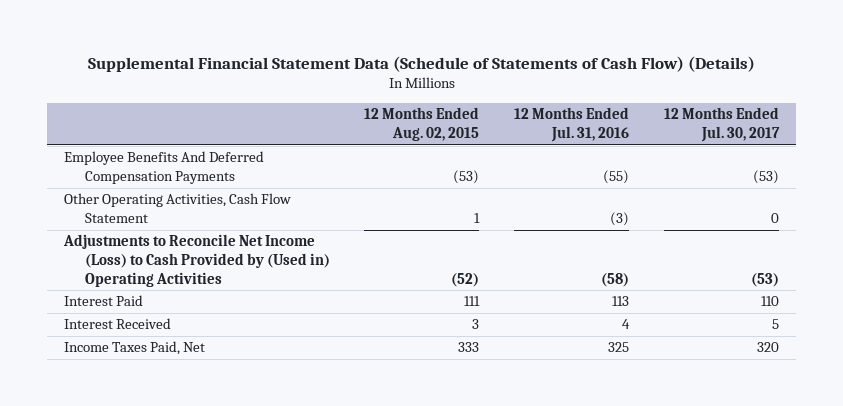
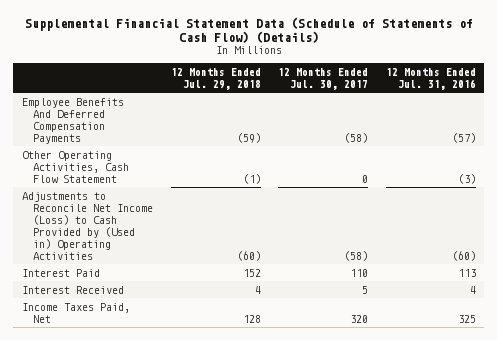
- | 12 Months Ended Aug. 02, 2015 | 12 Months Ended Jul. 31, 2016 | 12 Months Ended Jul. 30, 2017
+ | 12 Months Ended Jul. 29, 2018 | 12 Months Ended Jul. 30, 2017 | 12 Months Ended Jul. 31, 2016
- Employee Benefits And Deferred Compensation Payments | (53) | (55) | (53)
+ Employee Benefits And Deferred Compensation Payments | (59) | (58) | (57)
- Adjustments to Reconcile Net Income (Loss) to Cash Provided by (Used in) Operating Activities | (52) | (58) | (53)
+ Adjustments to Reconcile Net Income (Loss) to Cash Provided by (Used in) Operating Activities | (60) | (58) | (60)

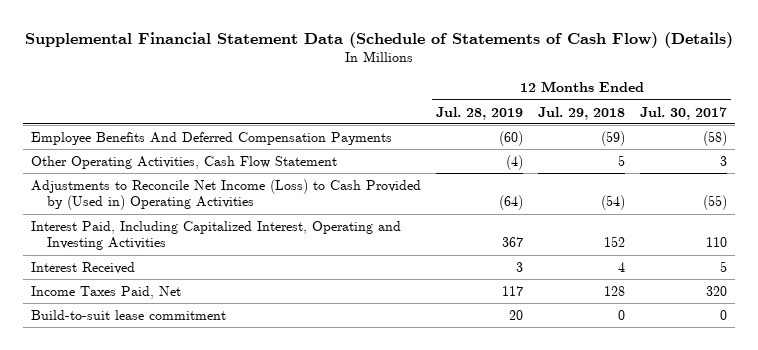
- | 12 Months Ended Jul. 29, 2018 | 12 Months Ended Jul. 30, 2017 | 12 Months Ended Jul. 31, 2016
+ | 12 Months Ended Jul. 28, 2019 | 12 Months Ended Jul. 29, 2018 | 12 Months Ended Jul. 30, 2017
- Other Operating Activities, Cash Flow Statement | (1) | 0 | (3)
- Adjustments to Reconcile Net Income (Loss) to Cash Provided by (Used in) Operating Activities | (60) | (58) | (60)
- Interest Paid | 152 | 110 | 113
+ Other Operating Activities, Cash Flow Statement | (4) | 5 | 3
+ Adjustments to Reconcile Net Income (Loss) to Cash Provided by (Used in) Operating Activities | (64) | (54) | (55)
+ Interest Paid, Including Capitalized Interest, Operating and Investing Activities | 367 | 152 | 110
+ Build-to-suit lease commitment | 20 | 0 | 0

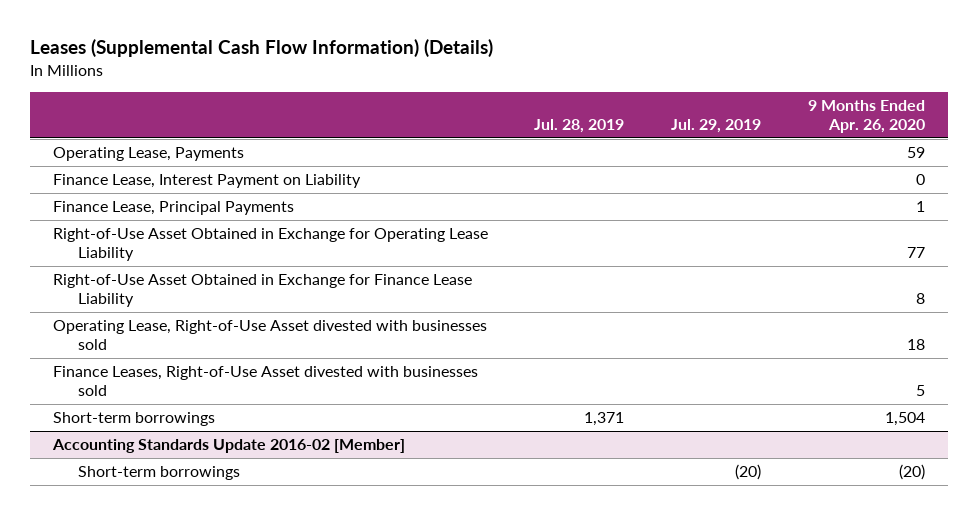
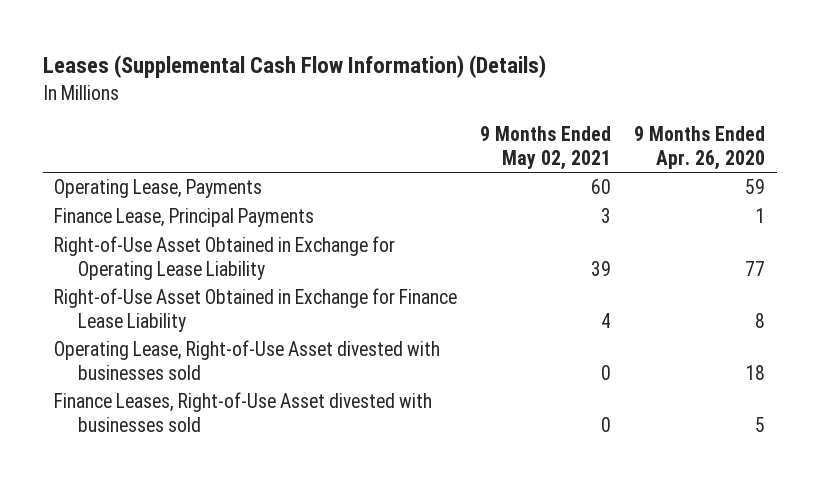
- | Jul. 28, 2019 | Jul. 29, 2019 | 9 Months Ended Apr. 26, 2020
+ | 9 Months Ended May 02, 2021 | 9 Months Ended Apr. 26, 2020
- Finance Lease, Interest Payment on Liability | | | 0
- Short-term borrowings | 1,371 | | 1,504
- Accounting Standards Update 2016-02 [Member]
- Short-term borrowings | | (20) | (20)

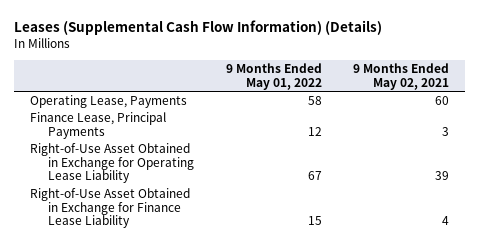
- | 9 Months Ended May 02, 2021 | 9 Months Ended Apr. 26, 2020
+ | 9 Months Ended May 01, 2022 | 9 Months Ended May 02, 2021
- Operating Lease, Right-of-Use Asset divested with businesses sold | 0 | 18
- Finance Leases, Right-of-Use Asset divested with businesses sold | 0 | 5

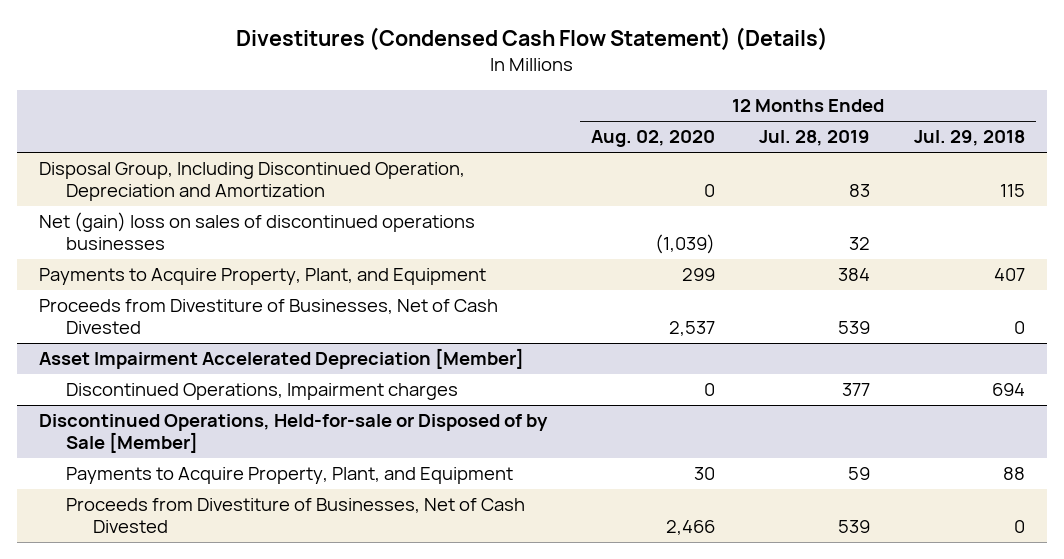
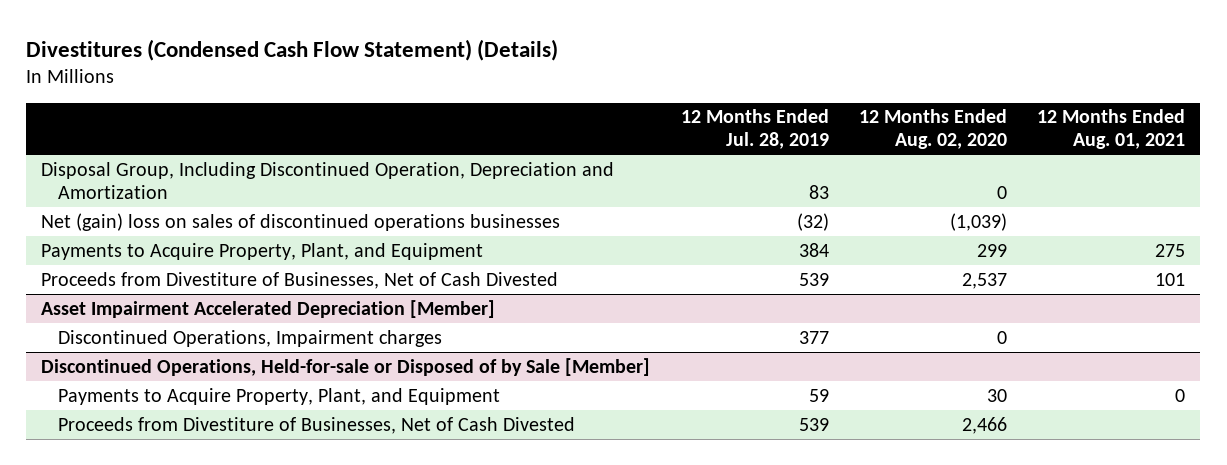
- | 12 Months Ended Aug. 02, 2020 | 12 Months Ended Jul. 28, 2019 | 12 Months Ended Jul. 29, 2018
+ | 12 Months Ended Jul. 28, 2019 | 12 Months Ended Aug. 02, 2020 | 12 Months Ended Aug. 01, 2021
- Net (gain) loss on sales of discontinued operations businesses | (1,039) | 32 |
+ Net (gain) loss on sales of discontinued operations businesses | (32) | (1,039) |

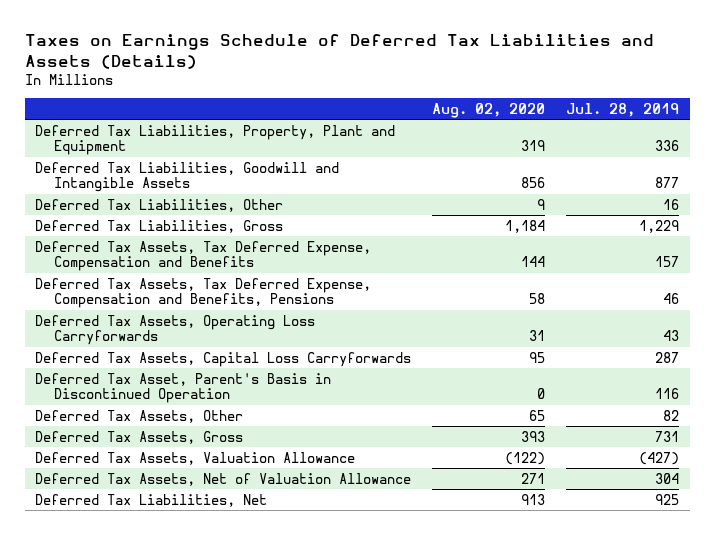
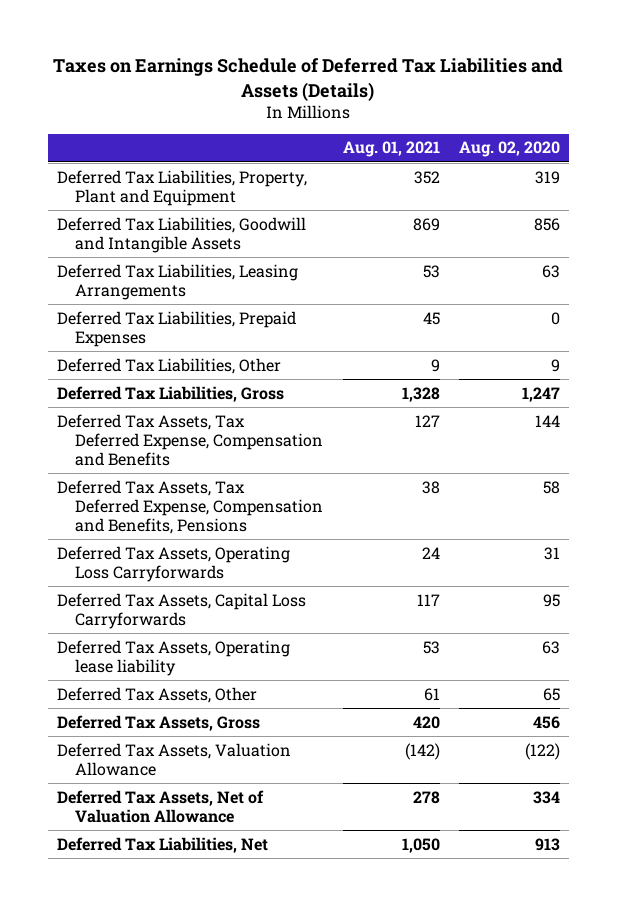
- | Aug. 02, 2020 | Jul. 28, 2019
+ | Aug. 01, 2021 | Aug. 02, 2020
+ Deferred Tax Liabilities, Leasing Arrangements | 53 | 63
+ Deferred Tax Liabilities, Prepaid Expenses | 45 | 0
- Deferred Tax Liabilities, Gross | 1,184 | 1,229
+ Deferred Tax Liabilities, Gross | 1,328 | 1,247
- Deferred Tax Asset, Parent's Basis in Discontinued Operation | 0 | 116
+ Deferred Tax Assets, Operating lease liability | 53 | 63
- Deferred Tax Assets, Gross | 393 | 731
+ Deferred Tax Assets, Gross | 420 | 456
- Deferred Tax Assets, Net of Valuation Allowance | 271 | 304
+ Deferred Tax Assets, Net of Valuation Allowance | 278 | 334

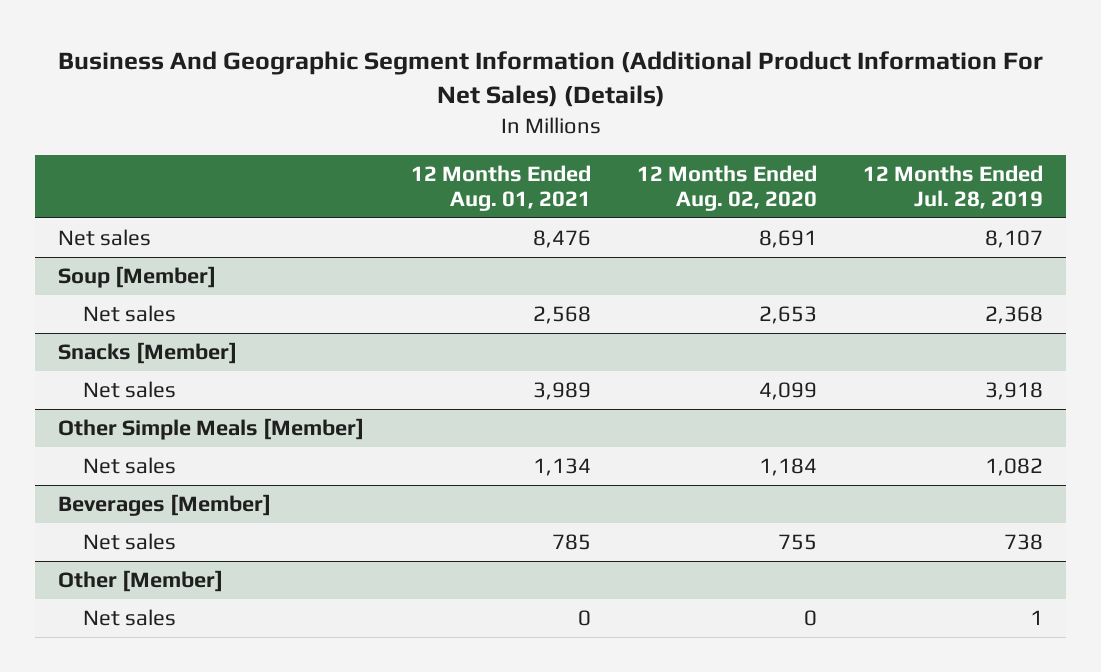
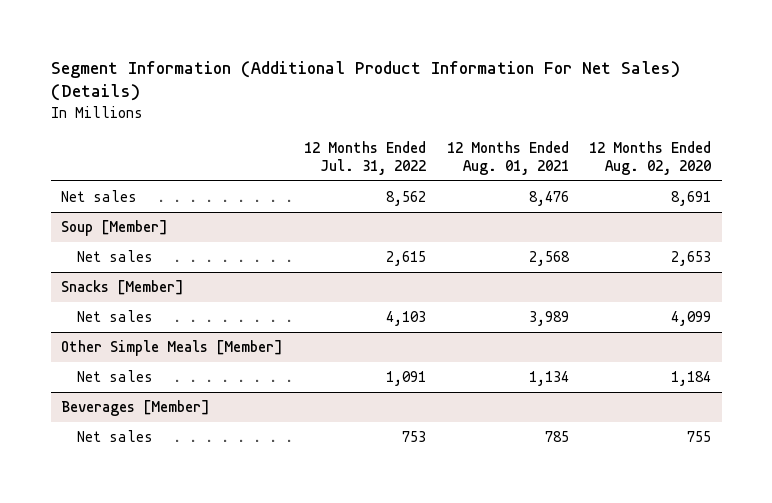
- Business And Geographic Segment Information (Additional Product Information For Net Sales) (Details)
+ Segment Information (Additional Product Information For Net Sales) (Details)
- | 12 Months Ended Aug. 01, 2021 | 12 Months Ended Aug. 02, 2020 | 12 Months Ended Jul. 28, 2019
+ | 12 Months Ended Jul. 31, 2022 | 12 Months Ended Aug. 01, 2021 | 12 Months Ended Aug. 02, 2020
- Other [Member]
- Net sales | 0 | 0 | 1

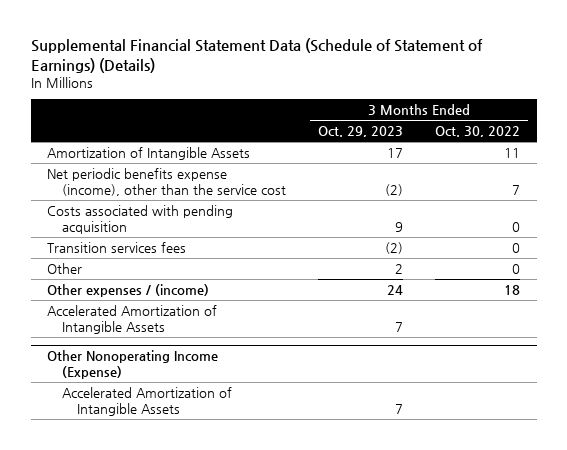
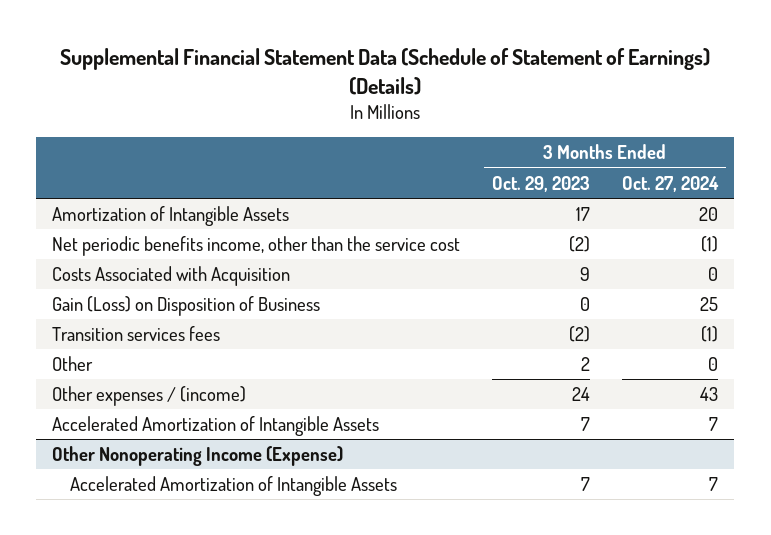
- | 3 Months Ended Oct. 29, 2023 | 3 Months Ended Oct. 30, 2022
+ | 3 Months Ended Oct. 29, 2023 | 3 Months Ended Oct. 27, 2024
- Net periodic benefits expense (income), other than the service cost | (2) | 7
- Costs associated with pending acquisition | 9 | 0
+ Net periodic benefits income, other than the service cost | (2) | (1)
+ Costs Associated with Acquisition | 9 | 0
+ Gain (Loss) on Disposition of Business | 0 | 25

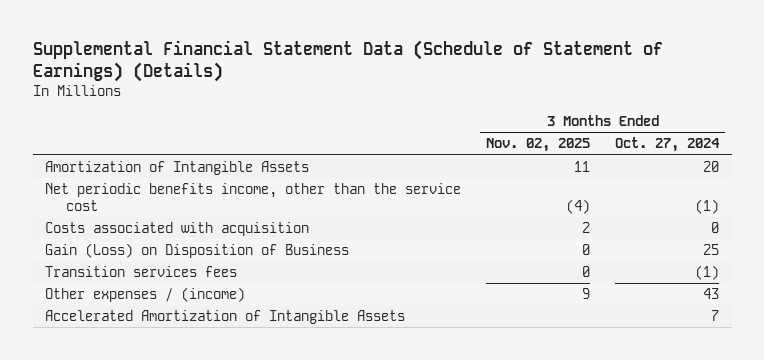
- | 3 Months Ended Oct. 29, 2023 | 3 Months Ended Oct. 27, 2024
+ | 3 Months Ended Nov. 02, 2025 | 3 Months Ended Oct. 27, 2024
- Costs Associated with Acquisition | 9 | 0
+ Costs associated with acquisition | 2 | 0
- Other | 2 | 0
- Other Nonoperating Income (Expense)
- Accelerated Amortization of Intangible Assets | 7 | 7

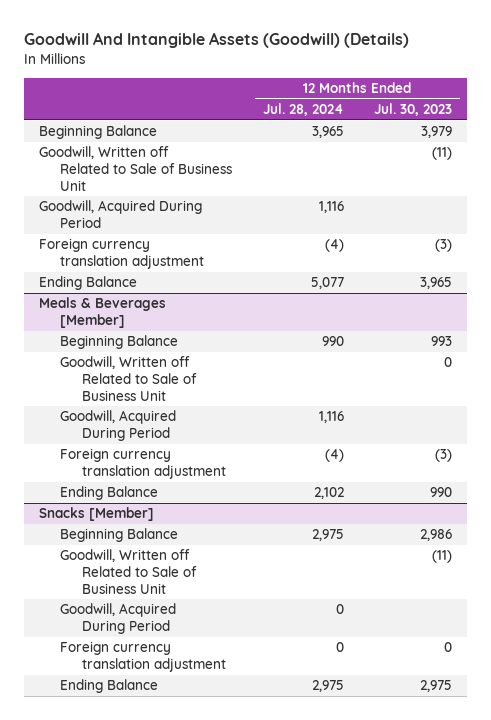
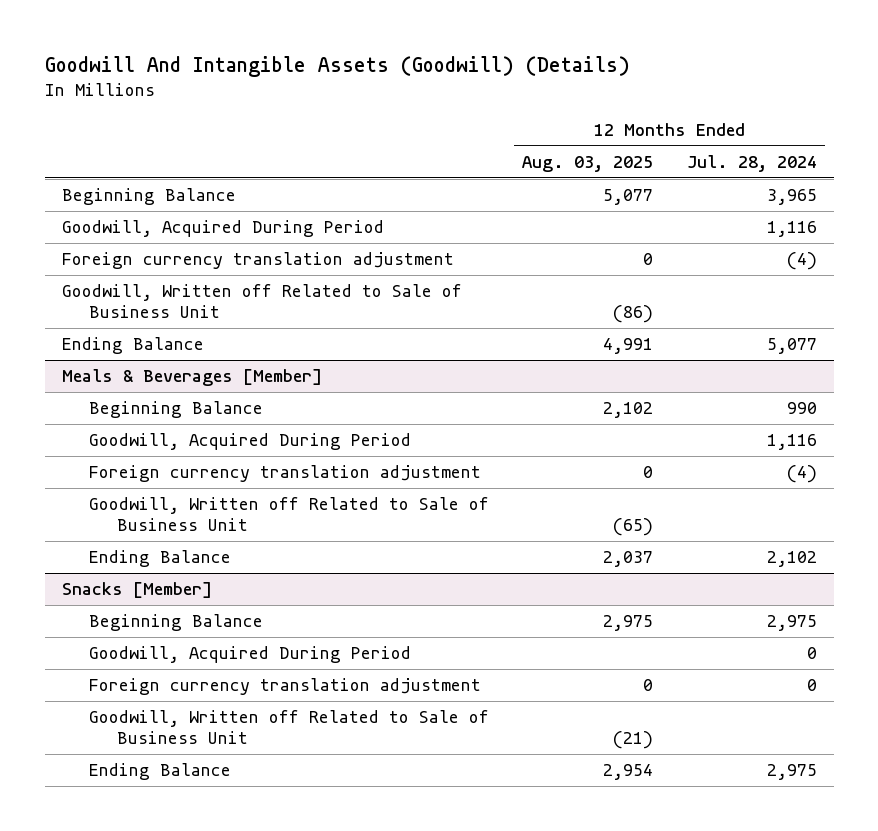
- | 12 Months Ended Jul. 28, 2024 | 12 Months Ended Jul. 30, 2023
+ | 12 Months Ended Aug. 03, 2025 | 12 Months Ended Jul. 28, 2024
moved down: Goodwill, Written off Related to Sale of Business Unit | (86) |
@ Meals & Beverages [Member]
moved down: Goodwill, Written off Related to Sale of Business Unit | (65) |
@ Snacks [Member]
moved down: Goodwill, Written off Related to Sale of Business Unit | (21) |

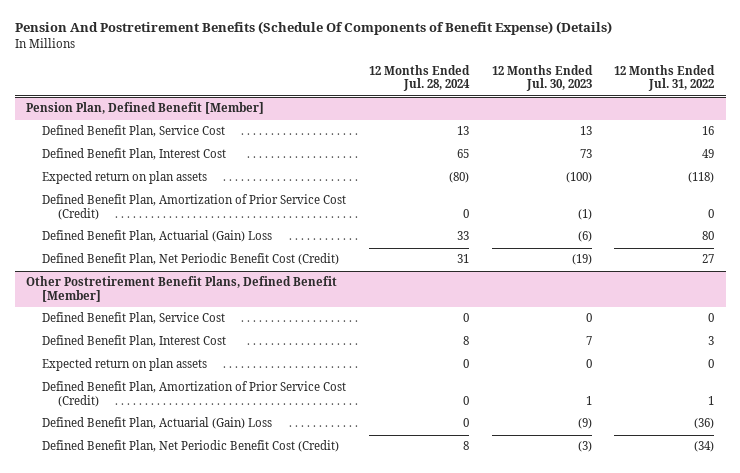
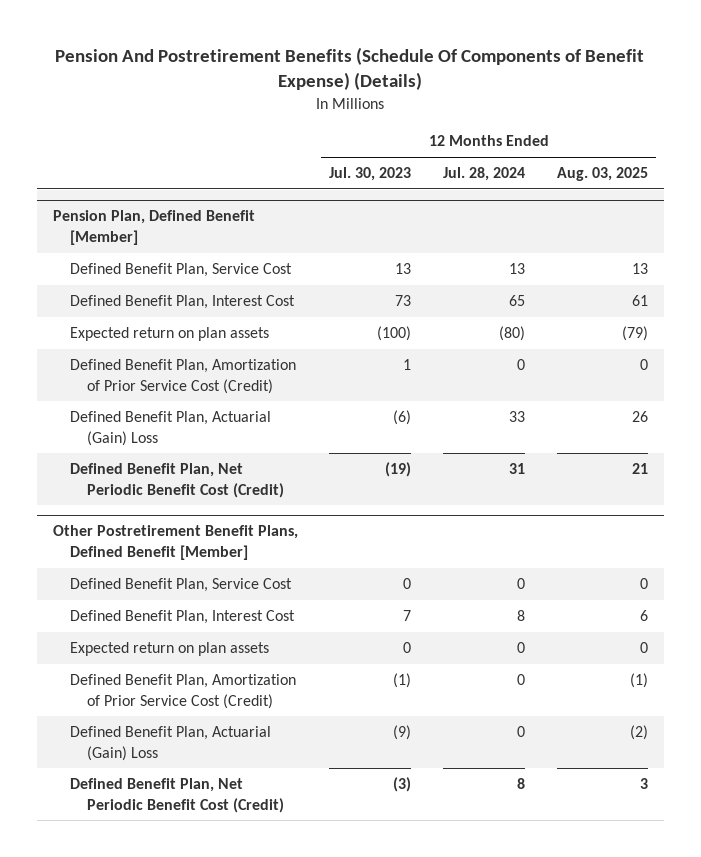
- | 12 Months Ended Jul. 28, 2024 | 12 Months Ended Jul. 30, 2023 | 12 Months Ended Jul. 31, 2022
+ | 12 Months Ended Jul. 30, 2023 | 12 Months Ended Jul. 28, 2024 | 12 Months Ended Aug. 03, 2025
@ Pension Plan, Defined Benefit [Member]
- Defined Benefit Plan, Amortization of Prior Service Cost (Credit) | 0 | (1) | 0
+ Defined Benefit Plan, Amortization of Prior Service Cost (Credit) | 1 | 0 | 0
@ Other Postretirement Benefit Plans, Defined Benefit [Member]
- Defined Benefit Plan, Amortization of Prior Service Cost (Credit) | 0 | 1 | 1
+ Defined Benefit Plan, Amortization of Prior Service Cost (Credit) | (1) | 0 | (1)

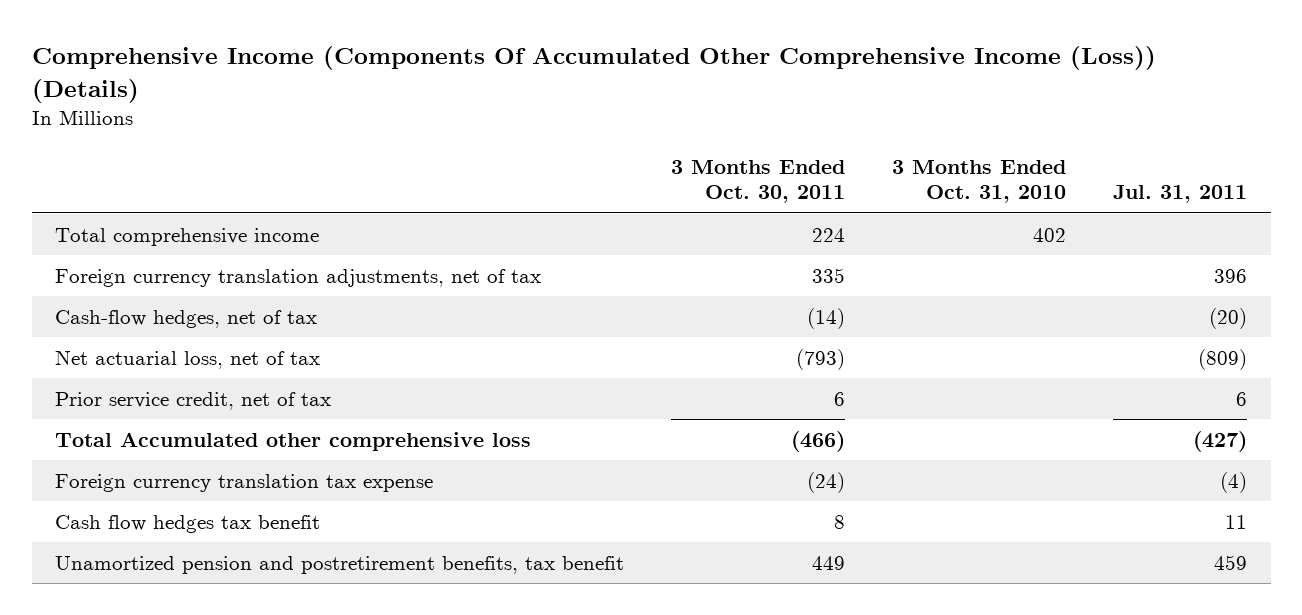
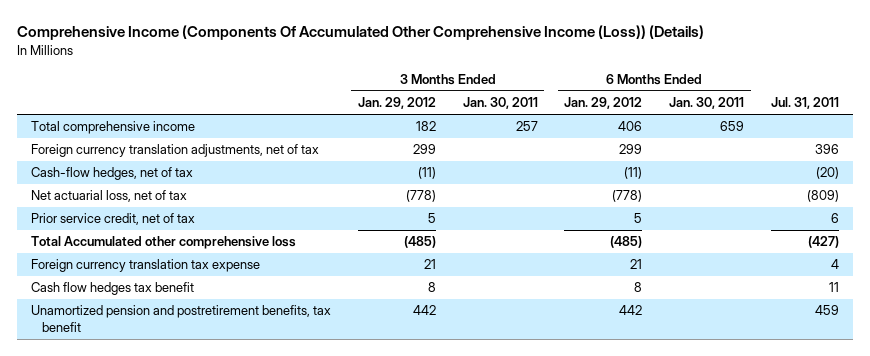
- | 3 Months Ended Oct. 30, 2011 | 3 Months Ended Oct. 31, 2010 | Jul. 31, 2011
+ | 3 Months Ended Jan. 29, 2012 | 3 Months Ended Jan. 30, 2011 | 6 Months Ended Jan. 29, 2012 | 6 Months Ended Jan. 30, 2011 | Jul. 31, 2011
- Foreign currency translation tax expense | (24) | | (4)
+ Foreign currency translation tax expense | 21 | | 21 | | 4

